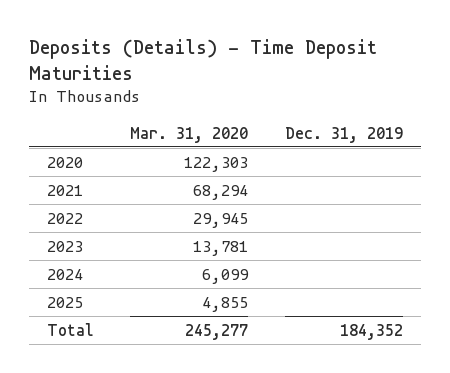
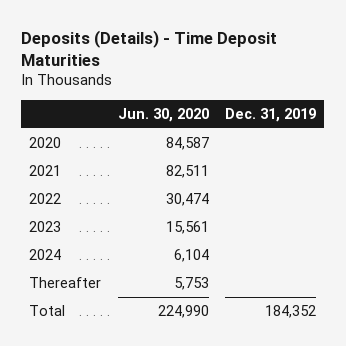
- | Mar. 31, 2020 | Dec. 31, 2019
+ | Jun. 30, 2020 | Dec. 31, 2019
- 2025 | 4,855 |
+ Thereafter | 5,753 |

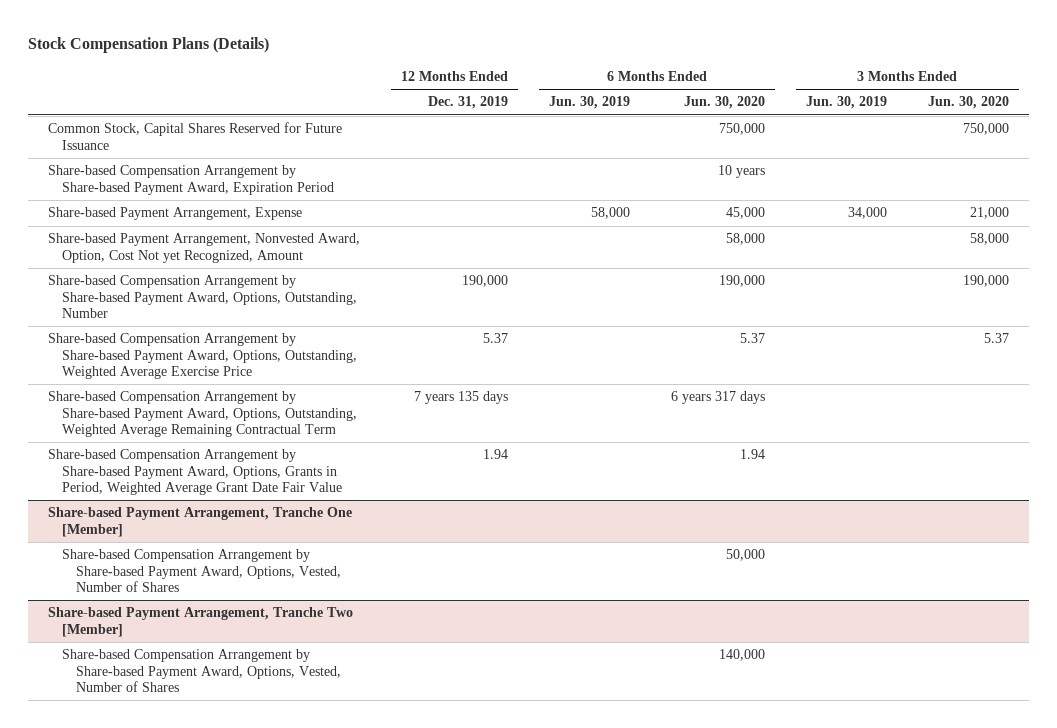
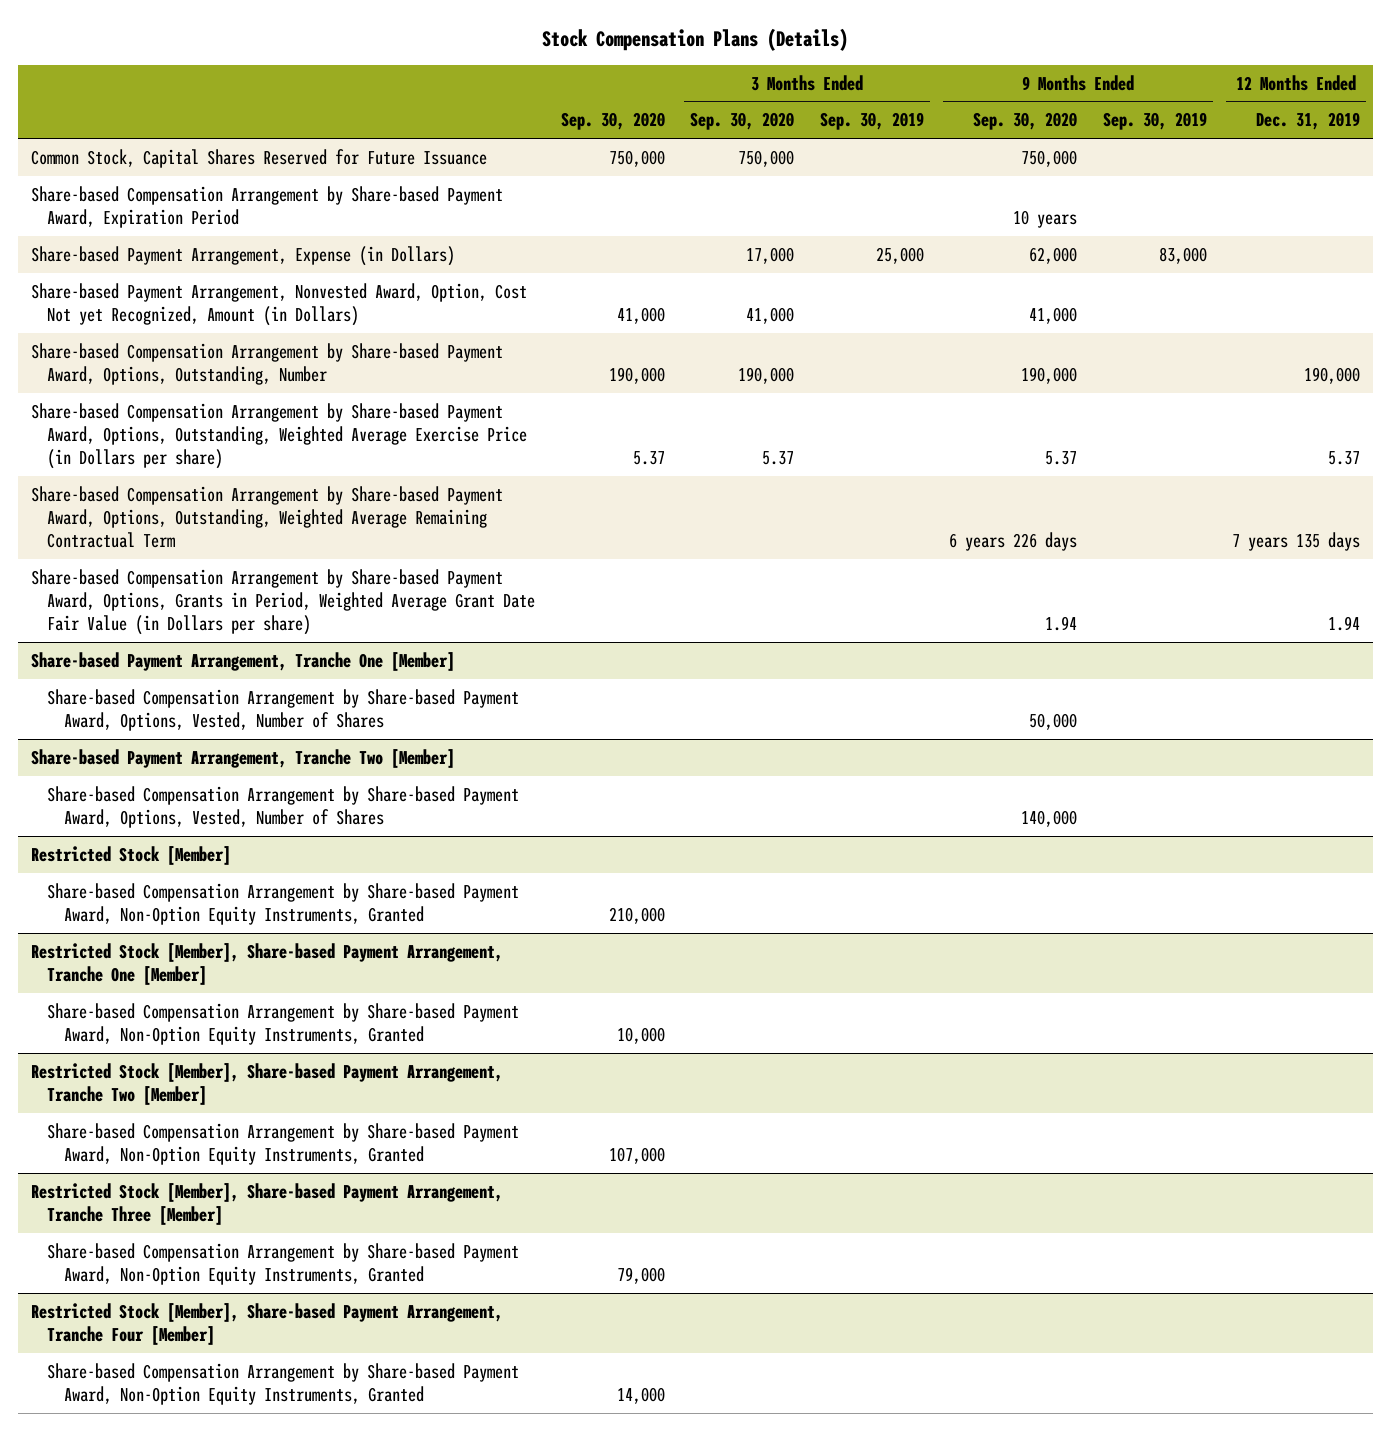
- | 12 Months Ended Dec. 31, 2019 | 6 Months Ended Jun. 30, 2019 | 6 Months Ended Jun. 30, 2020 | 3 Months Ended Jun. 30, 2019 | 3 Months Ended Jun. 30, 2020
+ | Sep. 30, 2020 | 3 Months Ended Sep. 30, 2020 | 3 Months Ended Sep. 30, 2019 | 9 Months Ended Sep. 30, 2020 | 9 Months Ended Sep. 30, 2019 | 12 Months Ended Dec. 31, 2019
- Share-based Payment Arrangement, Expense | | 58,000 | 45,000 | 34,000 | 21,000
- Share-based Payment Arrangement, Nonvested Award, Option, Cost Not yet Recognized, Amount | | | 58,000 | | 58,000
+ Share-based Payment Arrangement, Expense (in Dollars) | | 17,000 | 25,000 | 62,000 | 83,000 |
+ Share-based Payment Arrangement, Nonvested Award, Option, Cost Not yet Recognized, Amount (in Dollars) | 41,000 | 41,000 | | 41,000 | |
- Share-based Compensation Arrangement by Share-based Payment Award, Options, Outstanding, Weighted Average Exercise Price | 5.37 | | 5.37 | | 5.37
+ Share-based Compensation Arrangement by Share-based Payment Award, Options, Outstanding, Weighted Average Exercise Price (in Dollars per share) | 5.37 | 5.37 | | 5.37 | | 5.37
- Share-based Compensation Arrangement by Share-based Payment Award, Options, Grants in Period, Weighted Average Grant Date Fair Value | 1.94 | | 1.94 | |
+ Share-based Compensation Arrangement by Share-based Payment Award, Options, Grants in Period, Weighted Average Grant Date Fair Value (in Dollars per share) | | | | 1.94 | | 1.94
+ Restricted Stock [Member]
+ Share-based Compensation Arrangement by Share-based Payment Award, Non-Option Equity Instruments, Granted | 210,000 | | | | |
+ Restricted Stock [Member], Share-based Payment Arrangement, Tranche One [Member]
+ Share-based Compensation Arrangement by Share-based Payment Award, Non-Option Equity Instruments, Granted | 10,000 | | | | |
+ Restricted Stock [Member], Share-based Payment Arrangement, Tranche Two [Member]
+ Share-based Compensation Arrangement by Share-based Payment Award, Non-Option Equity Instruments, Granted | 107,000 | | | | |
+ Restricted Stock [Member], Share-based Payment Arrangement, Tranche Three [Member]
+ Share-based Compensation Arrangement by Share-based Payment Award, Non-Option Equity Instruments, Granted | 79,000 | | | | |
+ Restricted Stock [Member], Share-based Payment Arrangement, Tranche Four [Member]
+ Share-based Compensation Arrangement by Share-based Payment Award, Non-Option Equity Instruments, Granted | 14,000 | | | | |

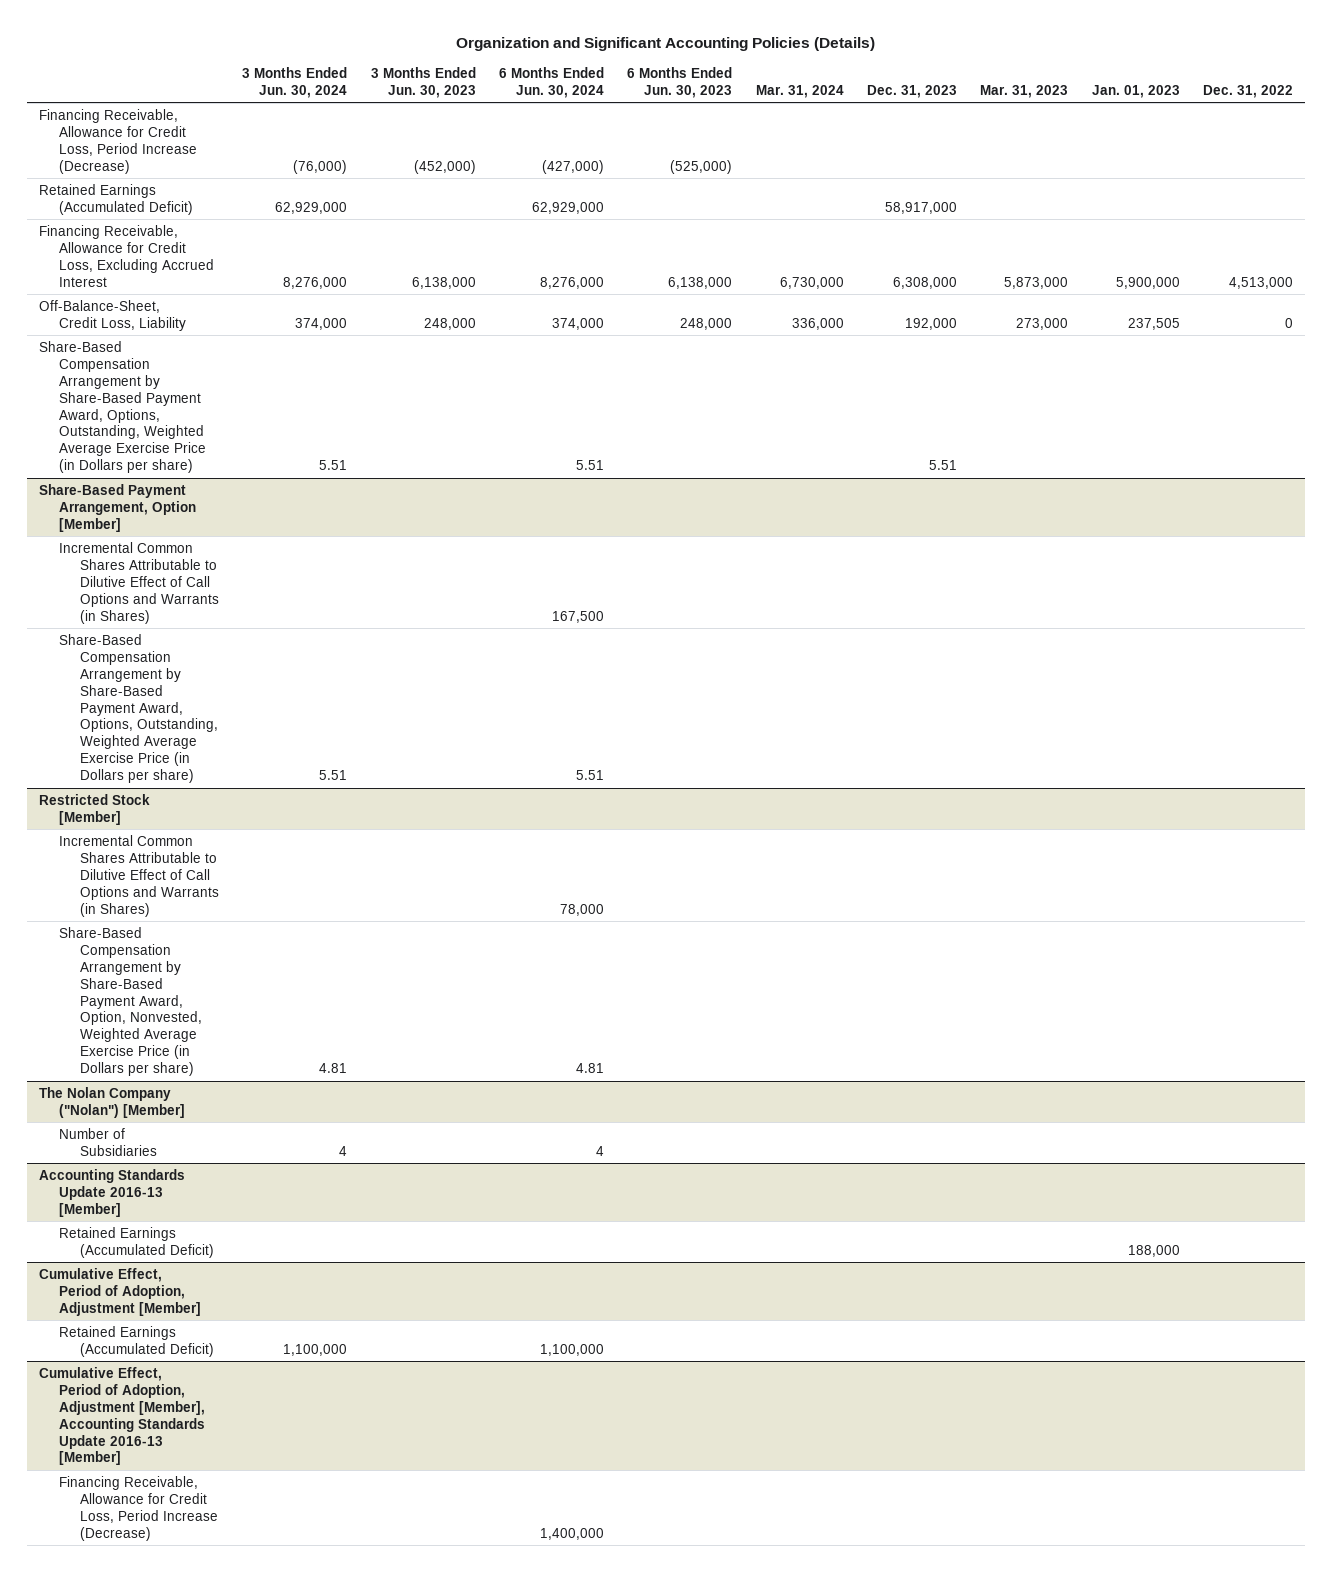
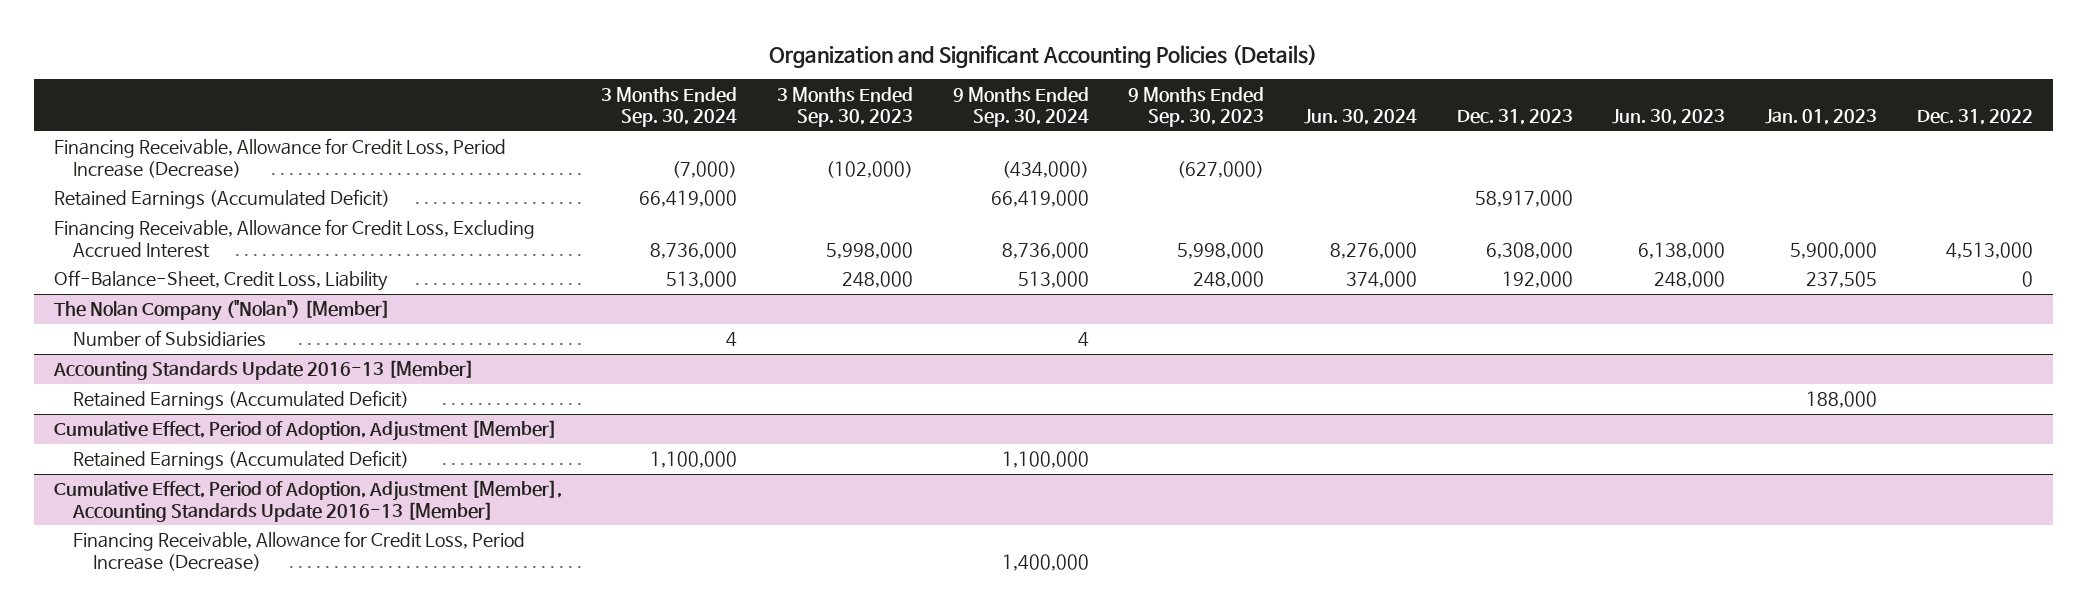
- | 3 Months Ended Jun. 30, 2024 | 3 Months Ended Jun. 30, 2023 | 6 Months Ended Jun. 30, 2024 | 6 Months Ended Jun. 30, 2023 | Mar. 31, 2024 | Dec. 31, 2023 | Mar. 31, 2023 | Jan. 01, 2023 | Dec. 31, 2022
+ | 3 Months Ended Sep. 30, 2024 | 3 Months Ended Sep. 30, 2023 | 9 Months Ended Sep. 30, 2024 | 9 Months Ended Sep. 30, 2023 | Jun. 30, 2024 | Dec. 31, 2023 | Jun. 30, 2023 | Jan. 01, 2023 | Dec. 31, 2022
- Share-Based Compensation Arrangement by Share-Based Payment Award, Options, Outstanding, Weighted Average Exercise Price (in Dollars per share) | 5.51 | | 5.51 | | | 5.51 | | |
- Share-Based Payment Arrangement, Option [Member]
- Incremental Common Shares Attributable to Dilutive Effect of Call Options and Warrants (in Shares) | | | 167,500 | | | | | |
- Share-Based Compensation Arrangement by Share-Based Payment Award, Options, Outstanding, Weighted Average Exercise Price (in Dollars per share) | 5.51 | | 5.51 | | | | | |
- Restricted Stock [Member]
- Incremental Common Shares Attributable to Dilutive Effect of Call Options and Warrants (in Shares) | | | 78,000 | | | | | |
- Share-Based Compensation Arrangement by Share-Based Payment Award, Option, Nonvested, Weighted Average Exercise Price (in Dollars per share) | 4.81 | | 4.81 | | | | | |

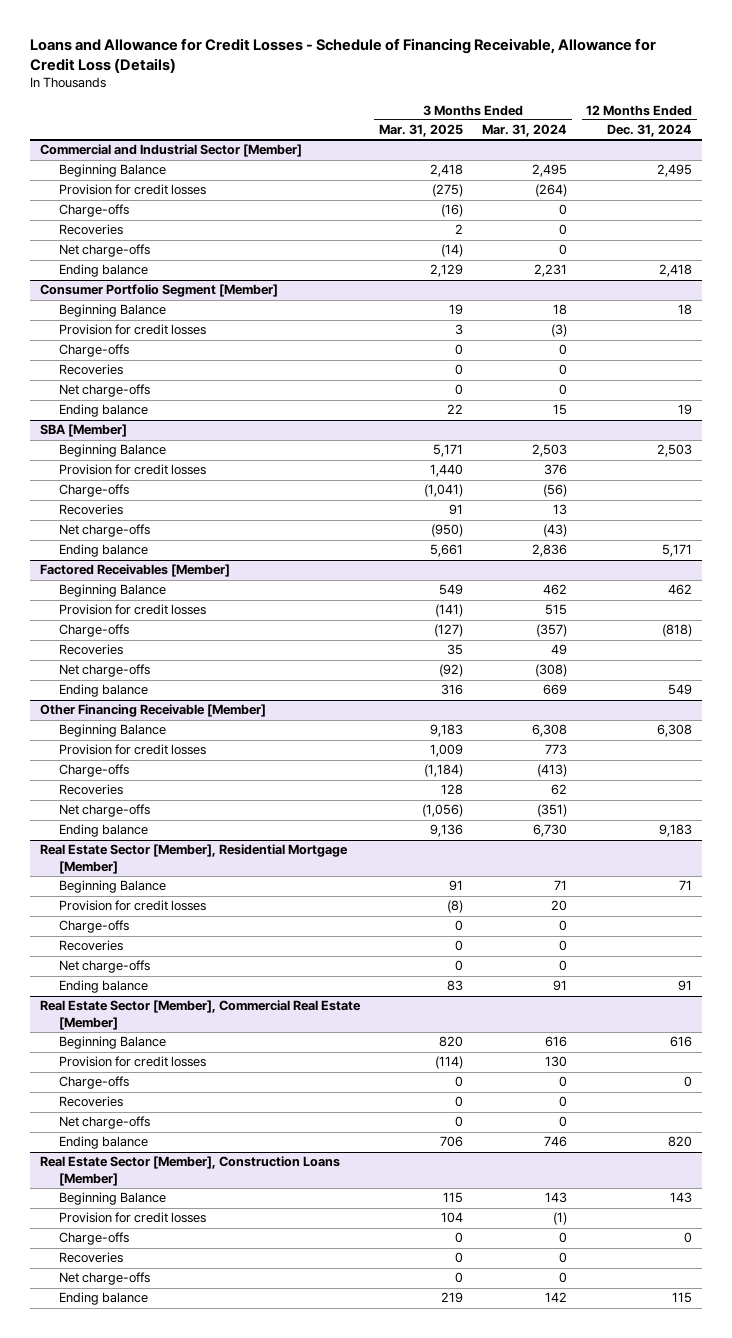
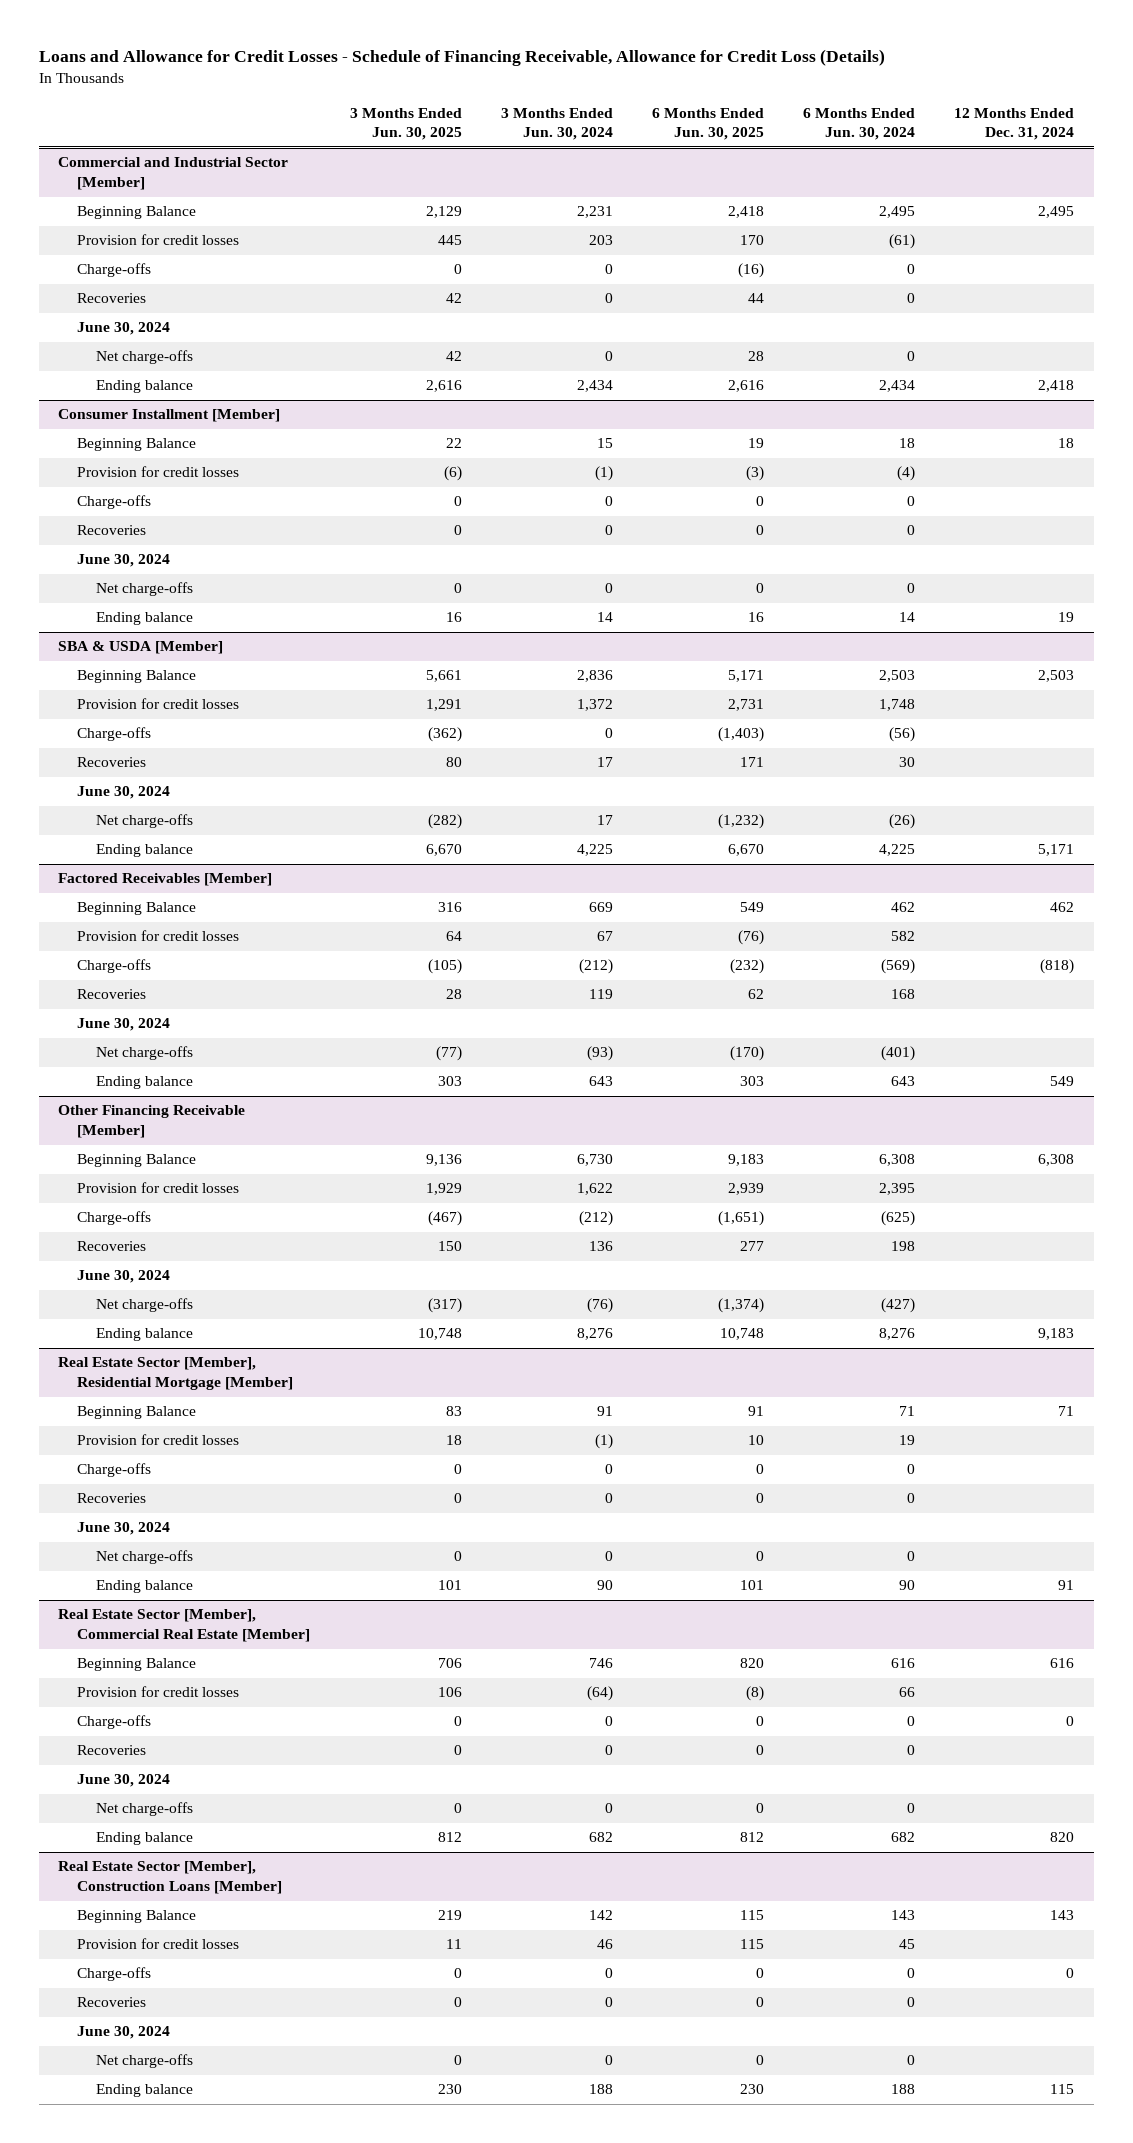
- | 3 Months Ended Mar. 31, 2025 | 3 Months Ended Mar. 31, 2024 | 12 Months Ended Dec. 31, 2024
+ | 3 Months Ended Jun. 30, 2025 | 3 Months Ended Jun. 30, 2024 | 6 Months Ended Jun. 30, 2025 | 6 Months Ended Jun. 30, 2024 | 12 Months Ended Dec. 31, 2024
@ Commercial and Industrial Sector [Member]
+ June 30, 2024
- Consumer Portfolio Segment [Member]
+ Consumer Installment [Member]
+ June 30, 2024
- SBA [Member]
+ SBA & USDA [Member]
+ June 30, 2024
@ Factored Receivables [Member]
+ June 30, 2024
@ Other Financing Receivable [Member]
+ June 30, 2024
@ Real Estate Sector [Member], Residential Mortgage [Member]
+ June 30, 2024
@ Real Estate Sector [Member], Commercial Real Estate [Member]
+ June 30, 2024
@ Real Estate Sector [Member], Construction Loans [Member]
+ June 30, 2024

